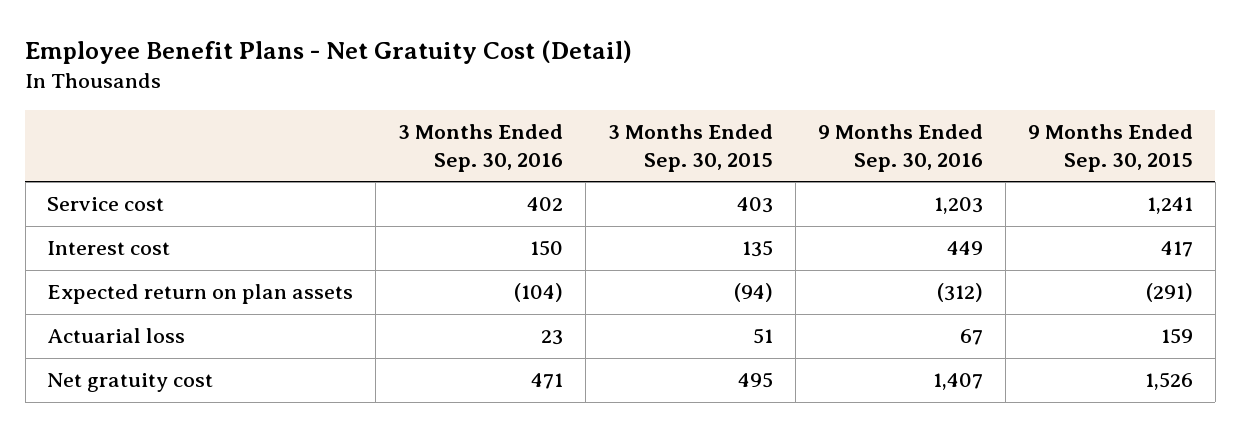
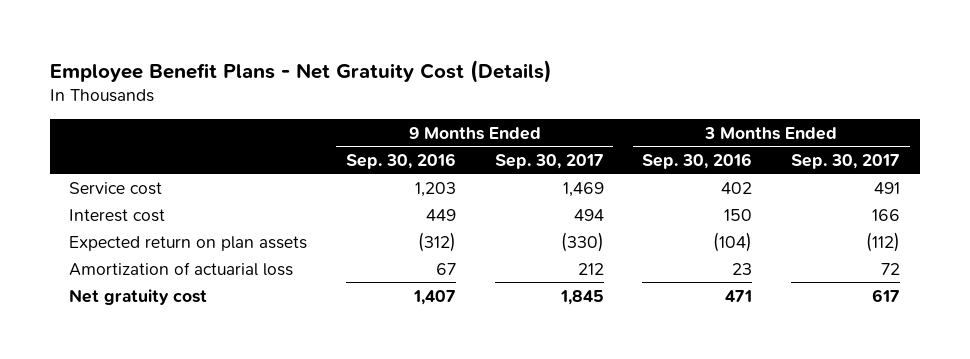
- Employee Benefit Plans - Net Gratuity Cost (Detail)
+ Employee Benefit Plans - Net Gratuity Cost (Details)
- | 3 Months Ended Sep. 30, 2016 | 3 Months Ended Sep. 30, 2015 | 9 Months Ended Sep. 30, 2016 | 9 Months Ended Sep. 30, 2015
+ | 9 Months Ended Sep. 30, 2016 | 9 Months Ended Sep. 30, 2017 | 3 Months Ended Sep. 30, 2016 | 3 Months Ended Sep. 30, 2017
- Actuarial loss | 23 | 51 | 67 | 159
+ Amortization of actuarial loss | 67 | 212 | 23 | 72

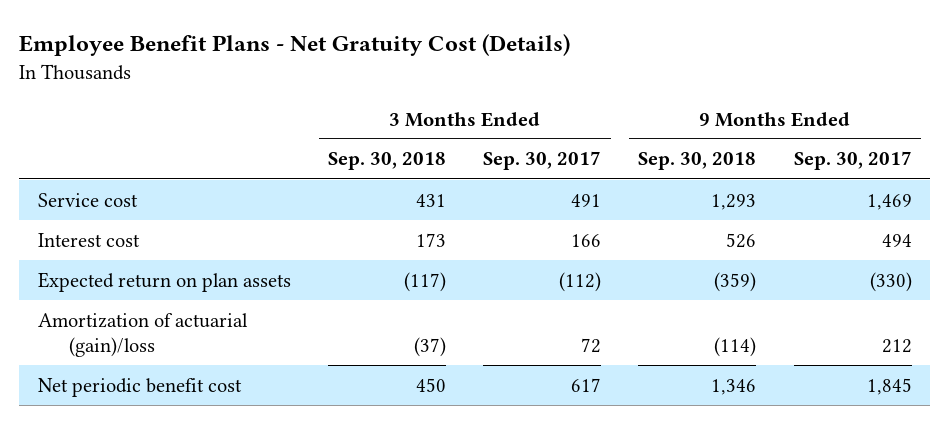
- | 9 Months Ended Sep. 30, 2016 | 9 Months Ended Sep. 30, 2017 | 3 Months Ended Sep. 30, 2016 | 3 Months Ended Sep. 30, 2017
+ | 3 Months Ended Sep. 30, 2018 | 3 Months Ended Sep. 30, 2017 | 9 Months Ended Sep. 30, 2018 | 9 Months Ended Sep. 30, 2017
- Amortization of actuarial loss | 67 | 212 | 23 | 72
- Net gratuity cost | 1,407 | 1,845 | 471 | 617
+ Amortization of actuarial (gain)/loss | (37) | 72 | (114) | 212
+ Net periodic benefit cost | 450 | 617 | 1,346 | 1,845

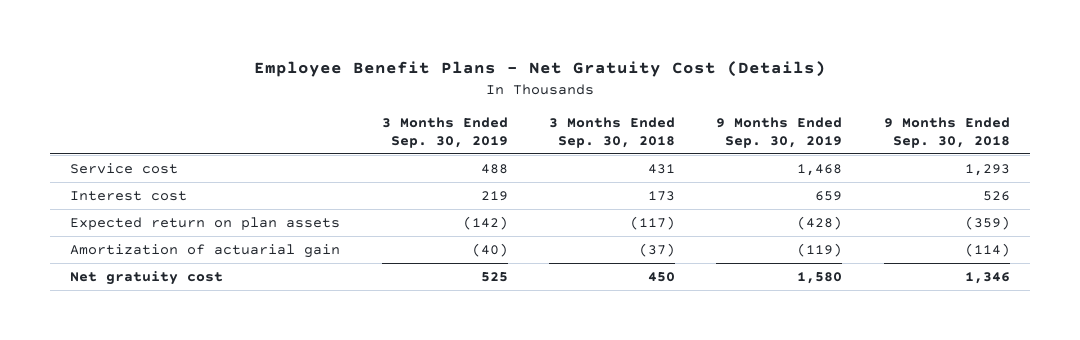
- | 3 Months Ended Sep. 30, 2018 | 3 Months Ended Sep. 30, 2017 | 9 Months Ended Sep. 30, 2018 | 9 Months Ended Sep. 30, 2017
+ | 3 Months Ended Sep. 30, 2019 | 3 Months Ended Sep. 30, 2018 | 9 Months Ended Sep. 30, 2019 | 9 Months Ended Sep. 30, 2018
- Amortization of actuarial (gain)/loss | (37) | 72 | (114) | 212
- Net periodic benefit cost | 450 | 617 | 1,346 | 1,845
+ Amortization of actuarial gain | (40) | (37) | (119) | (114)
+ Net gratuity cost | 525 | 450 | 1,580 | 1,346

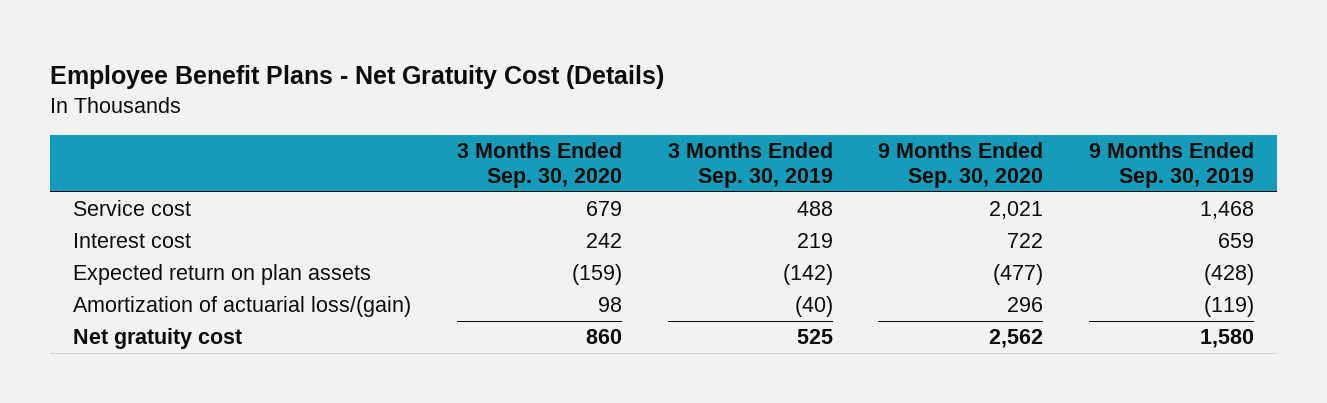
- | 3 Months Ended Sep. 30, 2019 | 3 Months Ended Sep. 30, 2018 | 9 Months Ended Sep. 30, 2019 | 9 Months Ended Sep. 30, 2018
+ | 3 Months Ended Sep. 30, 2020 | 3 Months Ended Sep. 30, 2019 | 9 Months Ended Sep. 30, 2020 | 9 Months Ended Sep. 30, 2019
- Amortization of actuarial gain | (40) | (37) | (119) | (114)
+ Amortization of actuarial loss/(gain) | 98 | (40) | 296 | (119)

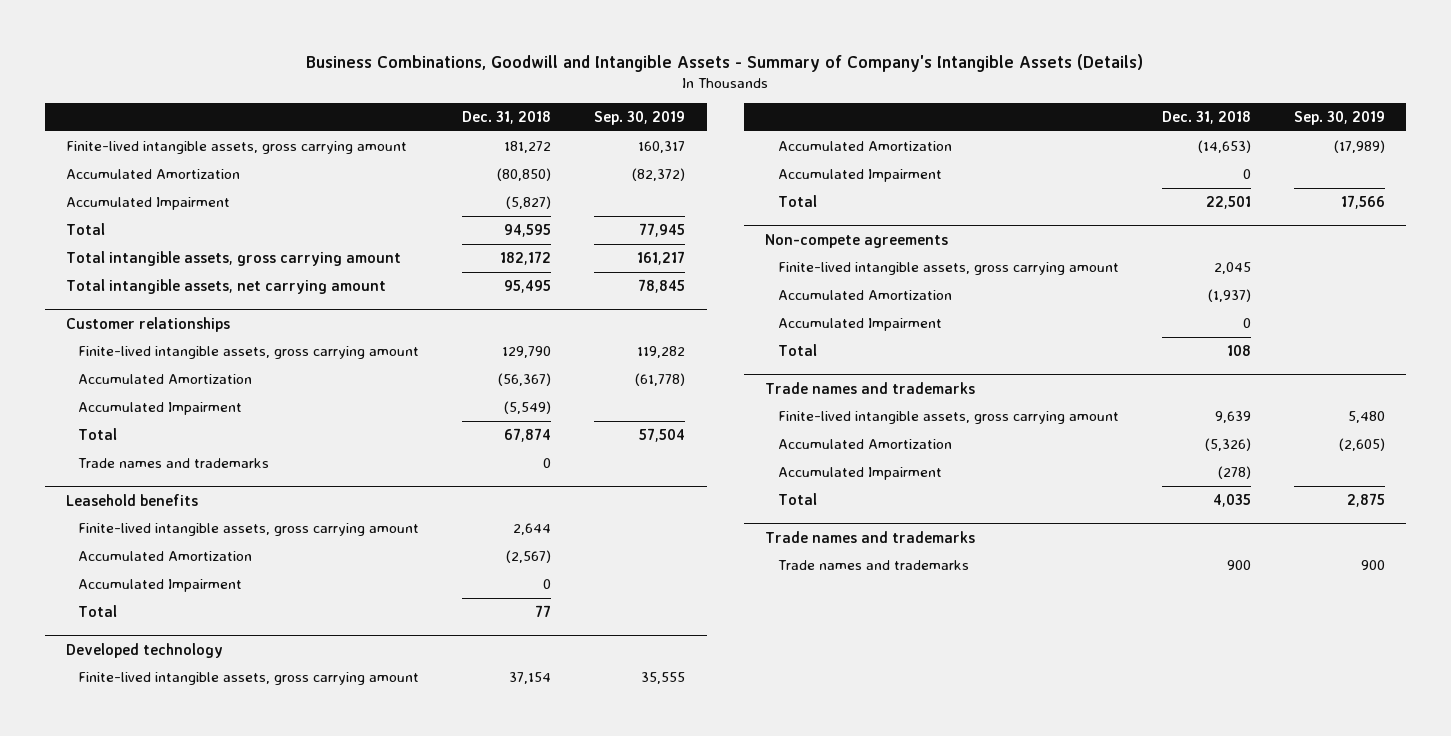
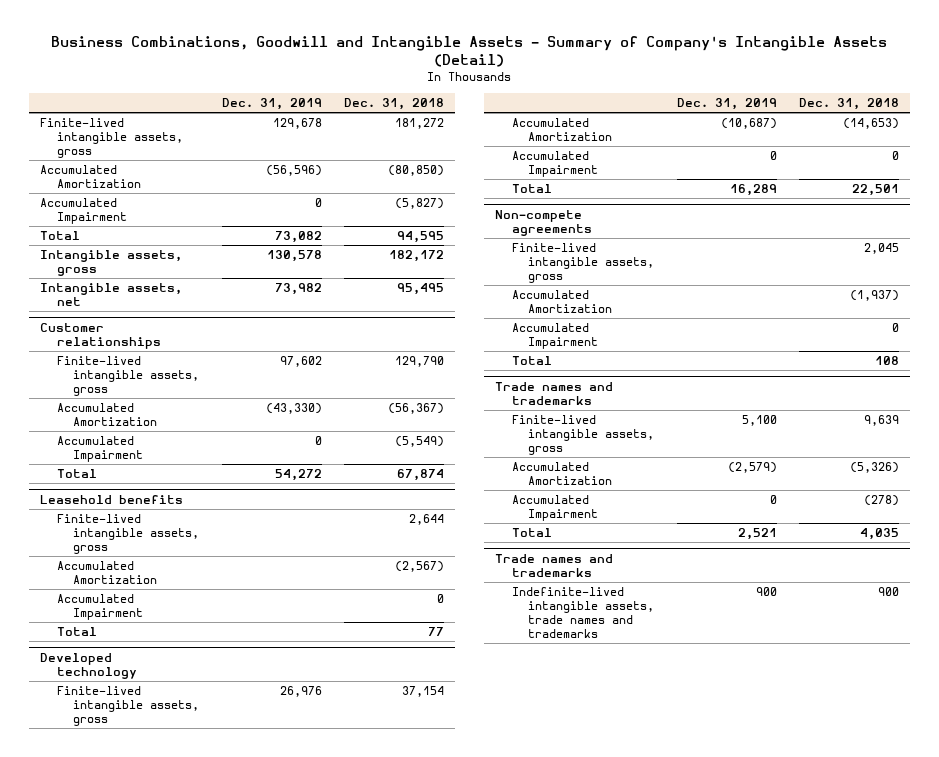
- Business Combinations, Goodwill and Intangible Assets - Summary of Company's Intangible Assets (Details)
+ Business Combinations, Goodwill and Intangible Assets - Summary of Company's Intangible Assets (Detail)
- | Dec. 31, 2018 | Sep. 30, 2019
+ | Dec. 31, 2019 | Dec. 31, 2018
- Finite-lived intangible assets, gross carrying amount | 181,272 | 160,317
+ Finite-lived intangible assets, gross | 129,678 | 181,272
- Total intangible assets, gross carrying amount | 182,172 | 161,217
- Total intangible assets, net carrying amount | 95,495 | 78,845
+ Intangible assets, gross | 130,578 | 182,172
+ Intangible assets, net | 73,982 | 95,495
@ Customer relationships
- Finite-lived intangible assets, gross carrying amount | 129,790 | 119,282
+ Finite-lived intangible assets, gross | 97,602 | 129,790
- Trade names and trademarks | 0 |
@ Leasehold benefits
- Finite-lived intangible assets, gross carrying amount | 2,644 |
+ Finite-lived intangible assets, gross | | 2,644
@ Developed technology
- Finite-lived intangible assets, gross carrying amount | 37,154 | 35,555
+ Finite-lived intangible assets, gross | 26,976 | 37,154
@ Non-compete agreements
- Finite-lived intangible assets, gross carrying amount | 2,045 |
+ Finite-lived intangible assets, gross | | 2,045
@ Trade names and trademarks
- Finite-lived intangible assets, gross carrying amount | 9,639 | 5,480
+ Finite-lived intangible assets, gross | 5,100 | 9,639
- Trade names and trademarks | 900 | 900
+ Indefinite-lived intangible assets, trade names and trademarks | 900 | 900

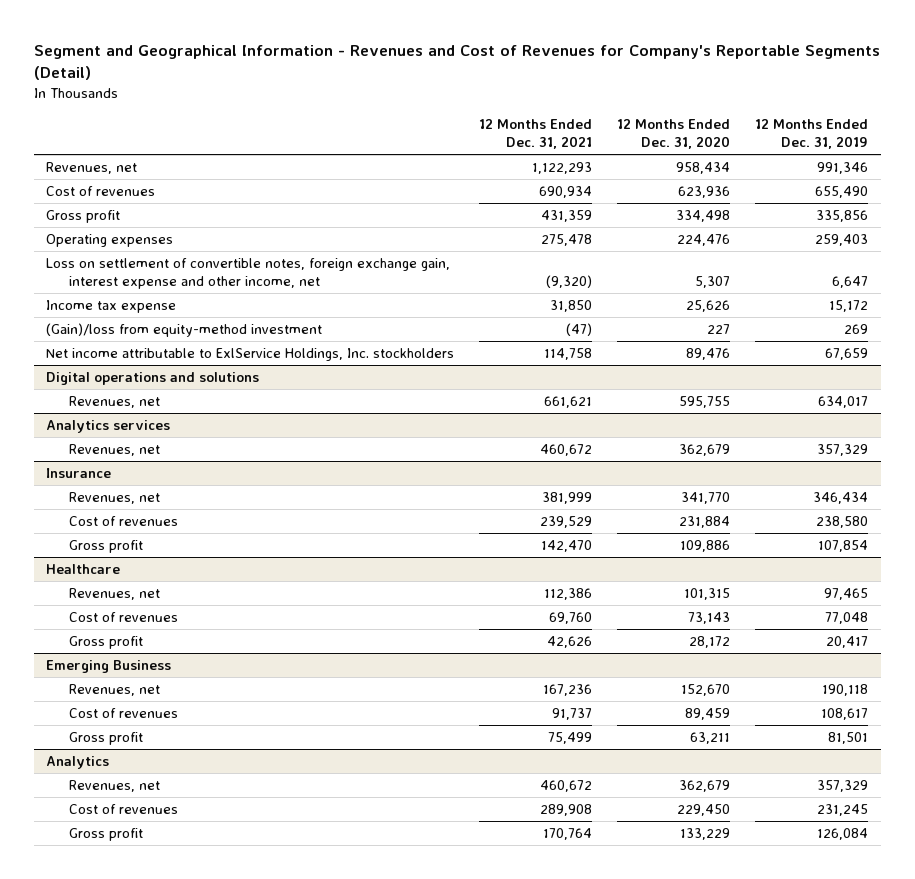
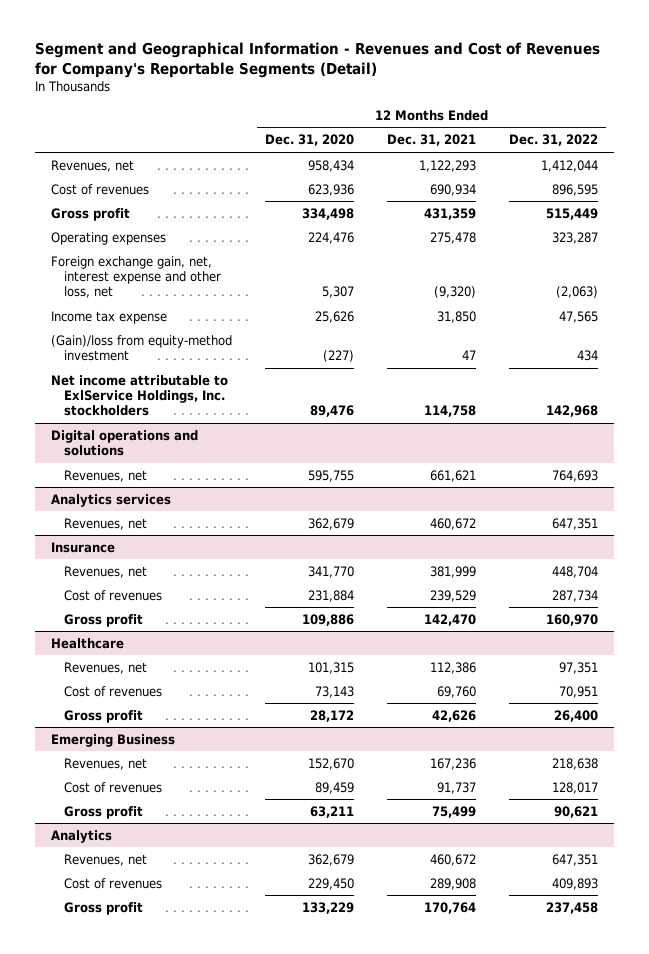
- | 12 Months Ended Dec. 31, 2021 | 12 Months Ended Dec. 31, 2020 | 12 Months Ended Dec. 31, 2019
+ | 12 Months Ended Dec. 31, 2020 | 12 Months Ended Dec. 31, 2021 | 12 Months Ended Dec. 31, 2022
- Loss on settlement of convertible notes, foreign exchange gain, interest expense and other income, net | (9,320) | 5,307 | 6,647
+ Foreign exchange gain, net, interest expense and other loss, net | 5,307 | (9,320) | (2,063)
- (Gain)/loss from equity-method investment | (47) | 227 | 269
+ (Gain)/loss from equity-method investment | (227) | 47 | 434

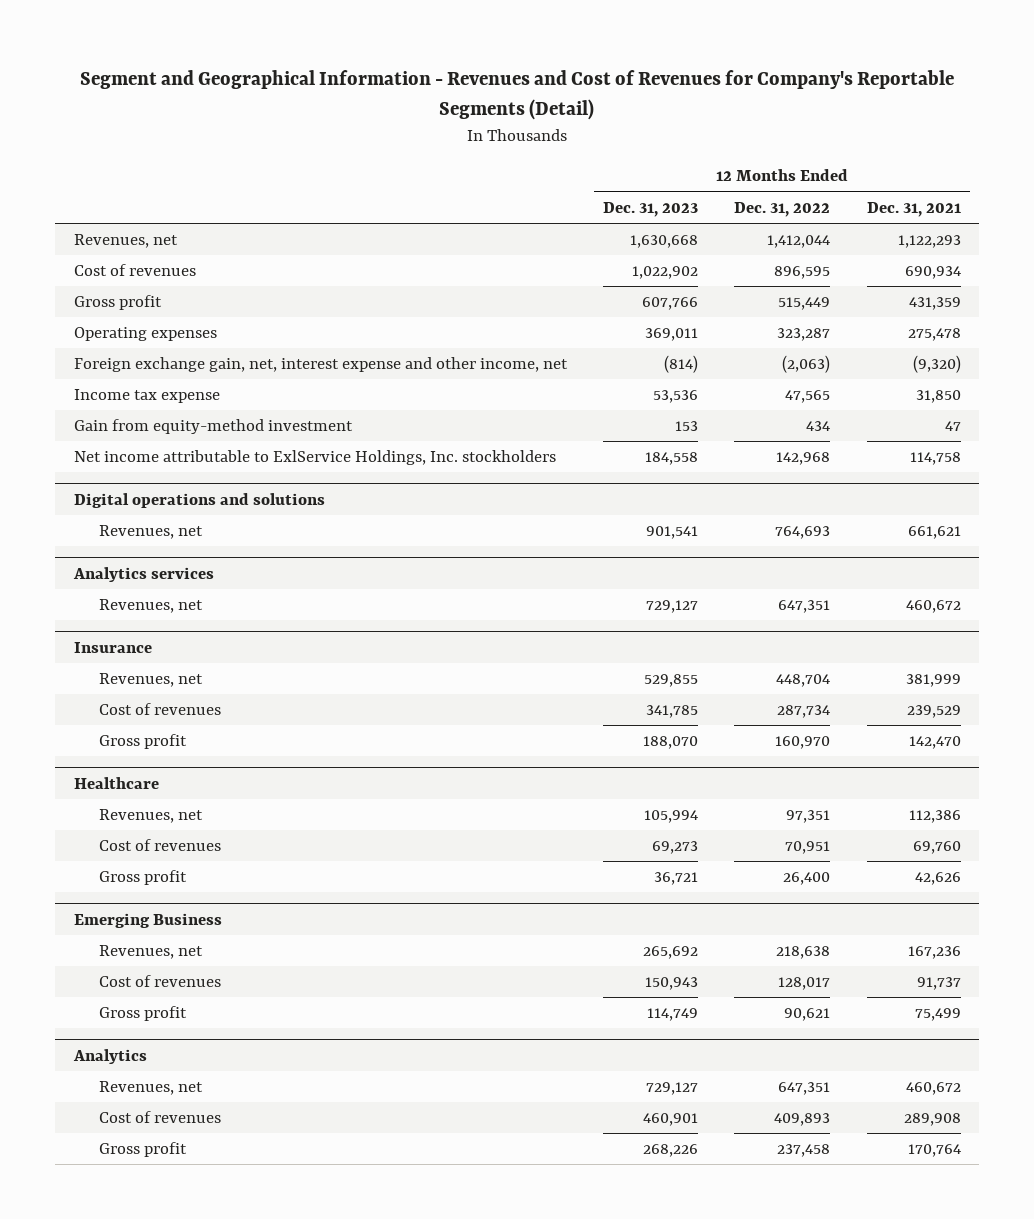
- | 12 Months Ended Dec. 31, 2020 | 12 Months Ended Dec. 31, 2021 | 12 Months Ended Dec. 31, 2022
+ | 12 Months Ended Dec. 31, 2023 | 12 Months Ended Dec. 31, 2022 | 12 Months Ended Dec. 31, 2021
- Foreign exchange gain, net, interest expense and other loss, net | 5,307 | (9,320) | (2,063)
+ Foreign exchange gain, net, interest expense and other income, net | (814) | (2,063) | (9,320)
- (Gain)/loss from equity-method investment | (227) | 47 | 434
+ Gain from equity-method investment | 153 | 434 | 47

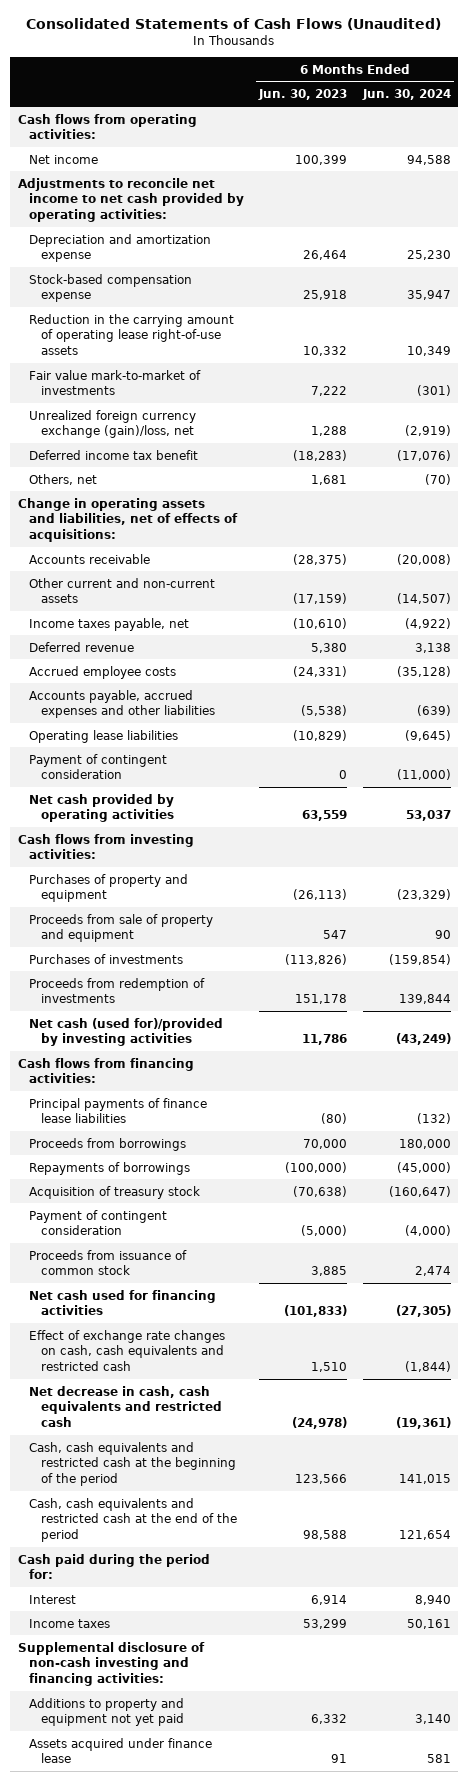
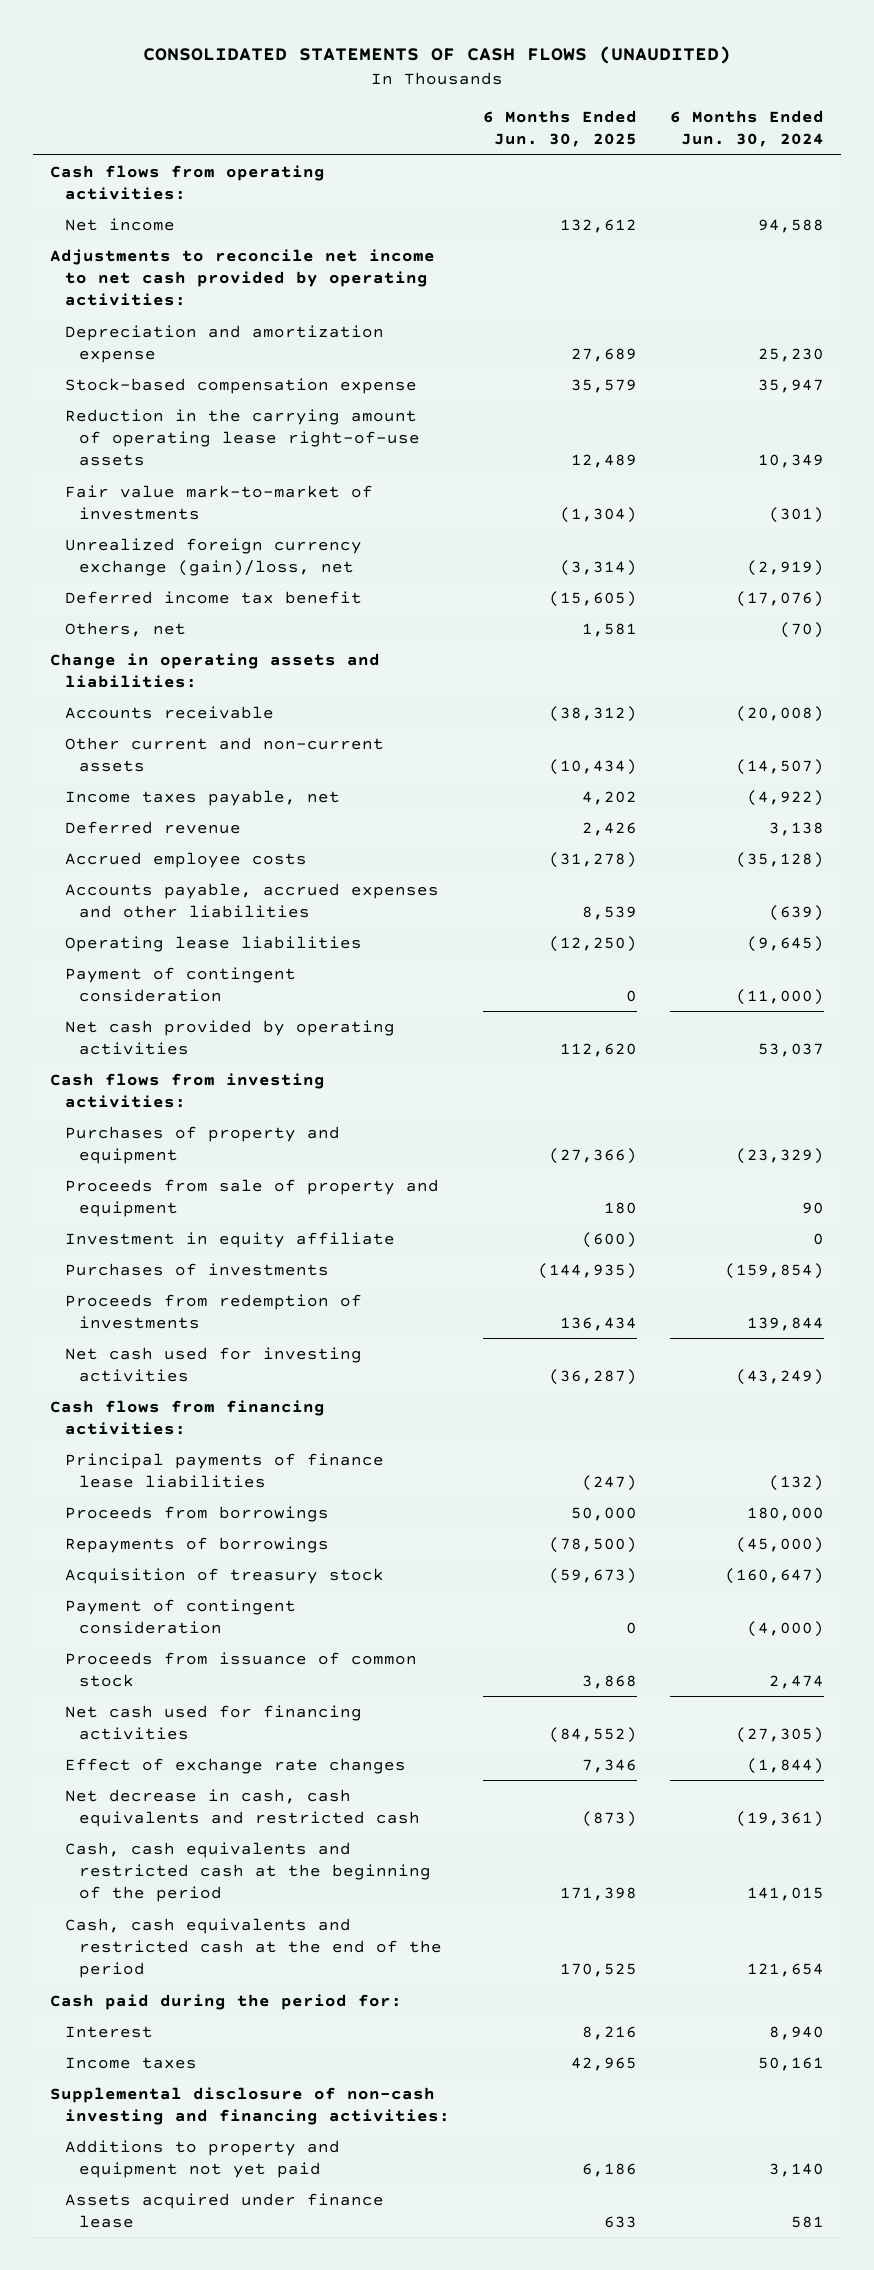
- Consolidated Statements of Cash Flows (Unaudited)
+ CONSOLIDATED STATEMENTS OF CASH FLOWS (UNAUDITED)
- | 6 Months Ended Jun. 30, 2023 | 6 Months Ended Jun. 30, 2024
+ | 6 Months Ended Jun. 30, 2025 | 6 Months Ended Jun. 30, 2024
- Change in operating assets and liabilities, net of effects of acquisitions:
+ Change in operating assets and liabilities:
+ Investment in equity affiliate | (600) | 0
- Net cash (used for)/provided by investing activities | 11,786 | (43,249)
+ Net cash used for investing activities | (36,287) | (43,249)
- Effect of exchange rate changes on cash, cash equivalents and restricted cash | 1,510 | (1,844)
+ Effect of exchange rate changes | 7,346 | (1,844)

